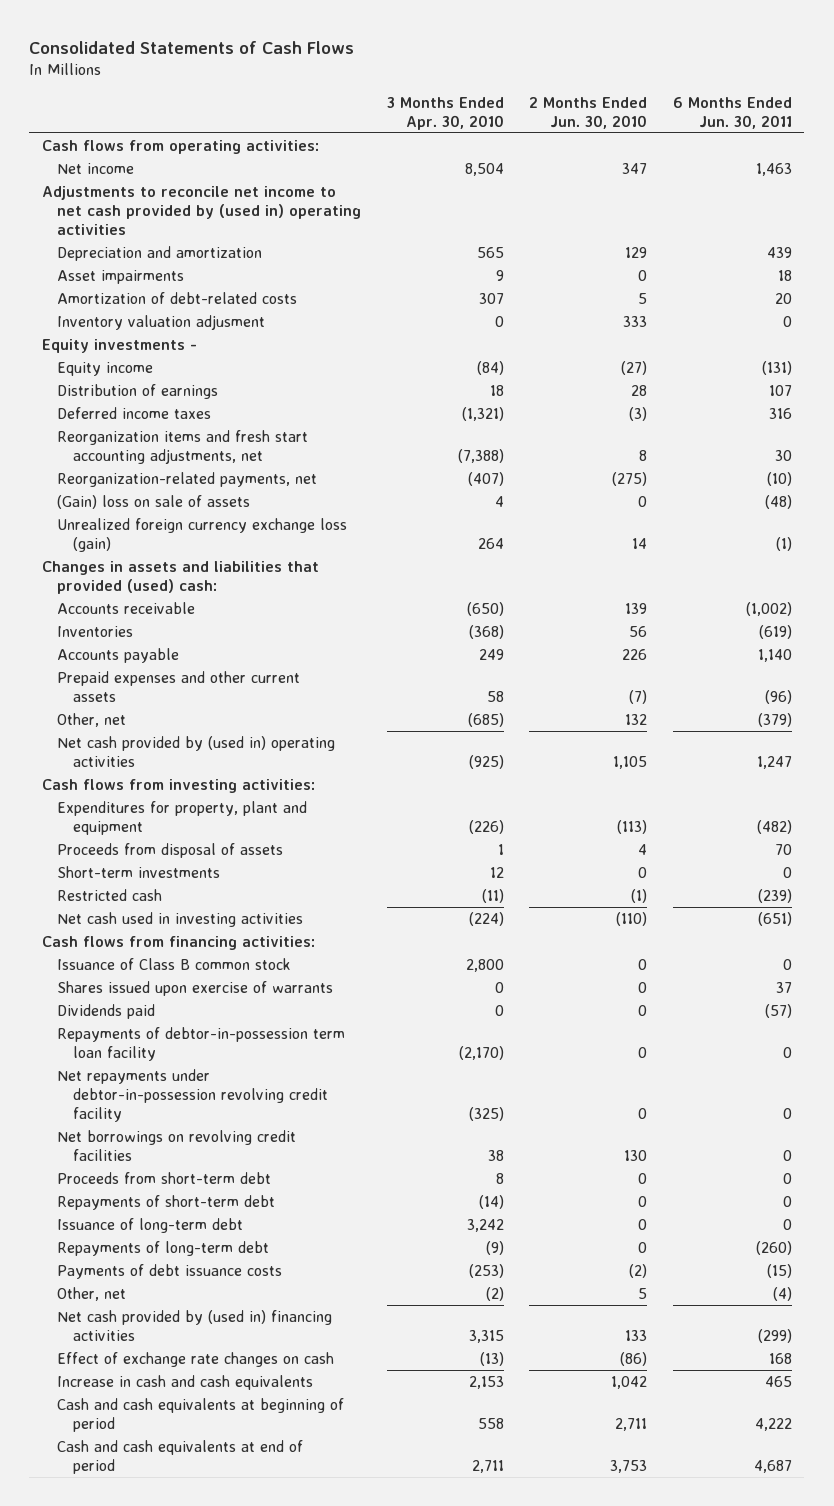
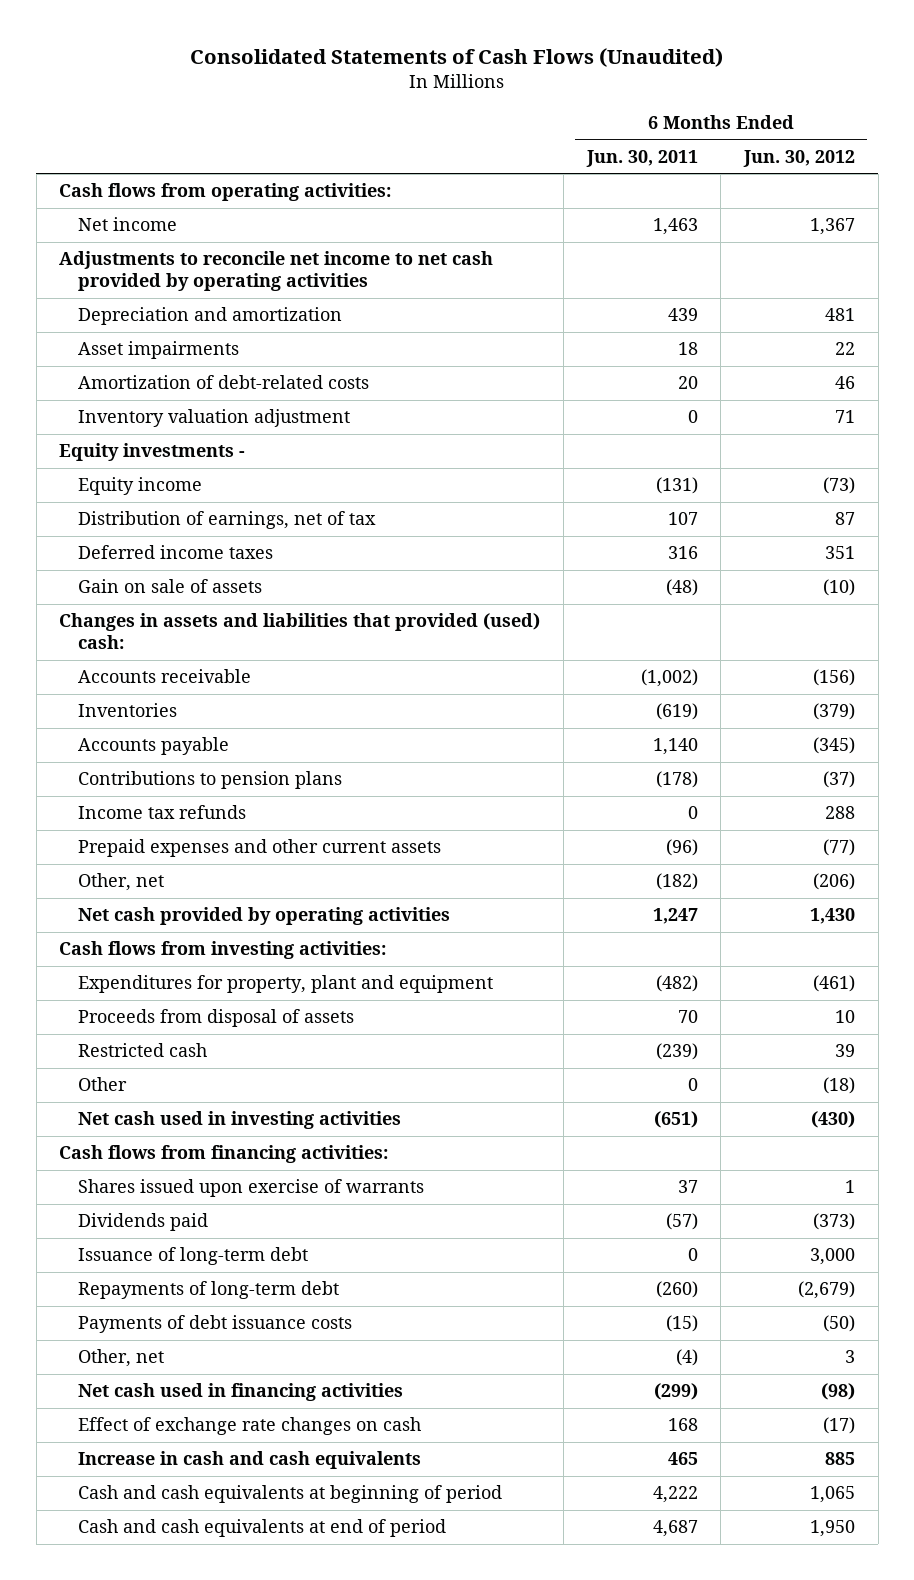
- Consolidated Statements of Cash Flows
+ Consolidated Statements of Cash Flows (Unaudited)
- | 3 Months Ended Apr. 30, 2010 | 2 Months Ended Jun. 30, 2010 | 6 Months Ended Jun. 30, 2011
+ | 6 Months Ended Jun. 30, 2011 | 6 Months Ended Jun. 30, 2012
- Adjustments to reconcile net income to net cash provided by (used in) operating activities
+ Adjustments to reconcile net income to net cash provided by operating activities
- Inventory valuation adjusment | 0 | 333 | 0
+ Inventory valuation adjustment | 0 | 71
- Distribution of earnings | 18 | 28 | 107
+ Distribution of earnings, net of tax | 107 | 87
- Reorganization items and fresh start accounting adjustments, net | (7,388) | 8 | 30
- Reorganization-related payments, net | (407) | (275) | (10)
- (Gain) loss on sale of assets | 4 | 0 | (48)
- Unrealized foreign currency exchange loss (gain) | 264 | 14 | (1)
+ Gain on sale of assets | (48) | (10)
+ Contributions to pension plans | (178) | (37)
+ Income tax refunds | 0 | 288
- Other, net | (685) | 132 | (379)
- Net cash provided by (used in) operating activities | (925) | 1,105 | 1,247
+ Other, net | (182) | (206)
+ Net cash provided by operating activities | 1,247 | 1,430
- Short-term investments | 12 | 0 | 0
+ Other | 0 | (18)
- Issuance of Class B common stock | 2,800 | 0 | 0
- Repayments of debtor-in-possession term loan facility | (2,170) | 0 | 0
- Net repayments under debtor-in-possession revolving credit facility | (325) | 0 | 0
- Net borrowings on revolving credit facilities | 38 | 130 | 0
- Proceeds from short-term debt | 8 | 0 | 0
- Repayments of short-term debt | (14) | 0 | 0
- Net cash provided by (used in) financing activities | 3,315 | 133 | (299)
+ Net cash used in financing activities | (299) | (98)

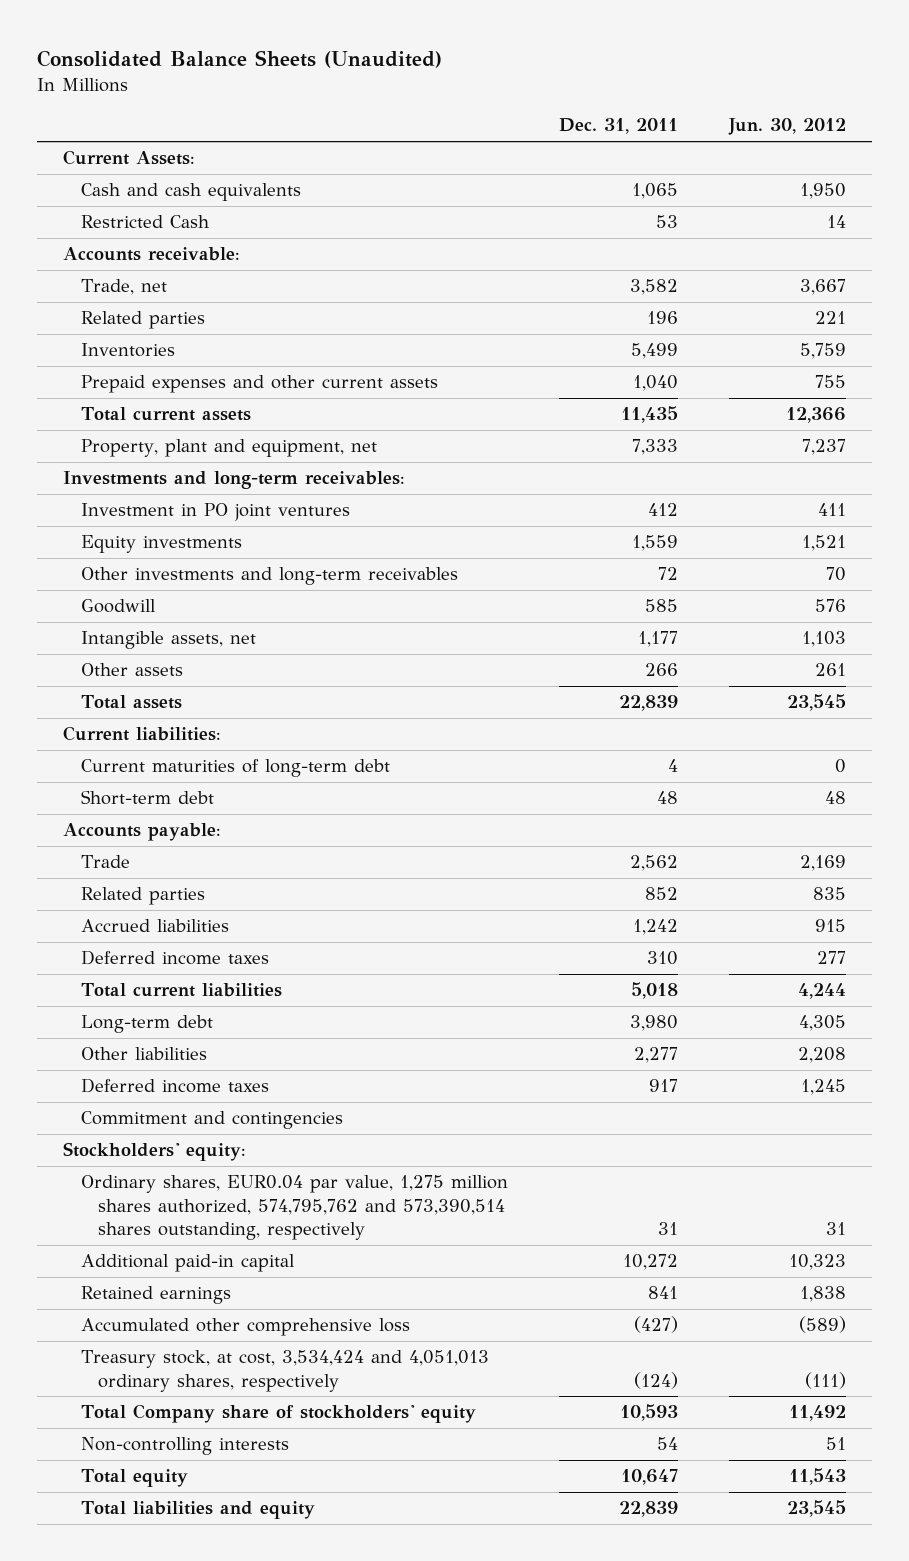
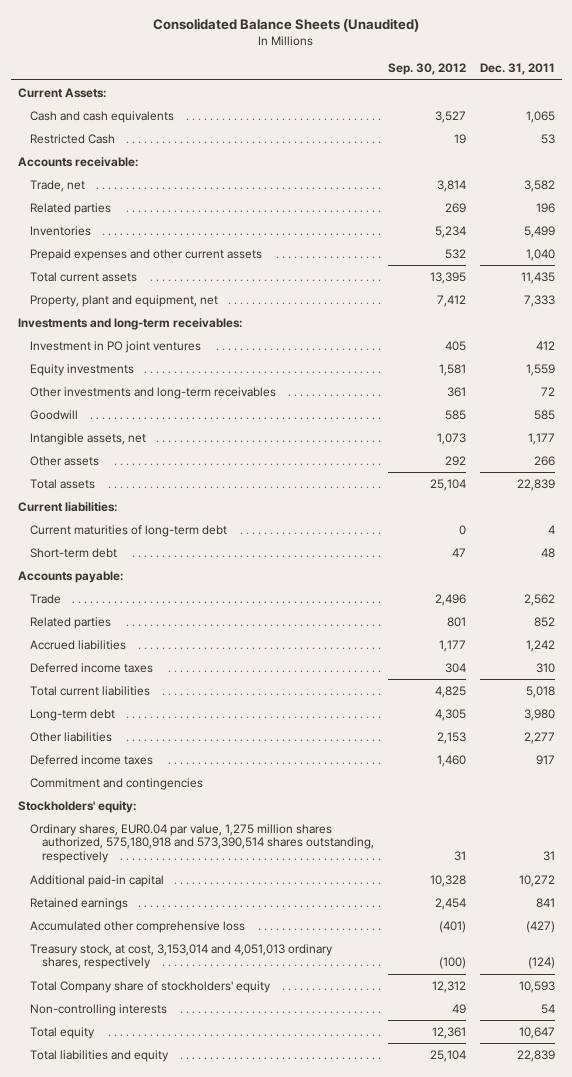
- | Dec. 31, 2011 | Jun. 30, 2012
+ | Sep. 30, 2012 | Dec. 31, 2011
- Ordinary shares, EUR0.04 par value, 1,275 million shares authorized, 574,795,762 and 573,390,514 shares outstanding, respectively | 31 | 31
+ Ordinary shares, EUR0.04 par value, 1,275 million shares authorized, 575,180,918 and 573,390,514 shares outstanding, respectively | 31 | 31
- Treasury stock, at cost, 3,534,424 and 4,051,013 ordinary shares, respectively | (124) | (111)
+ Treasury stock, at cost, 3,153,014 and 4,051,013 ordinary shares, respectively | (100) | (124)

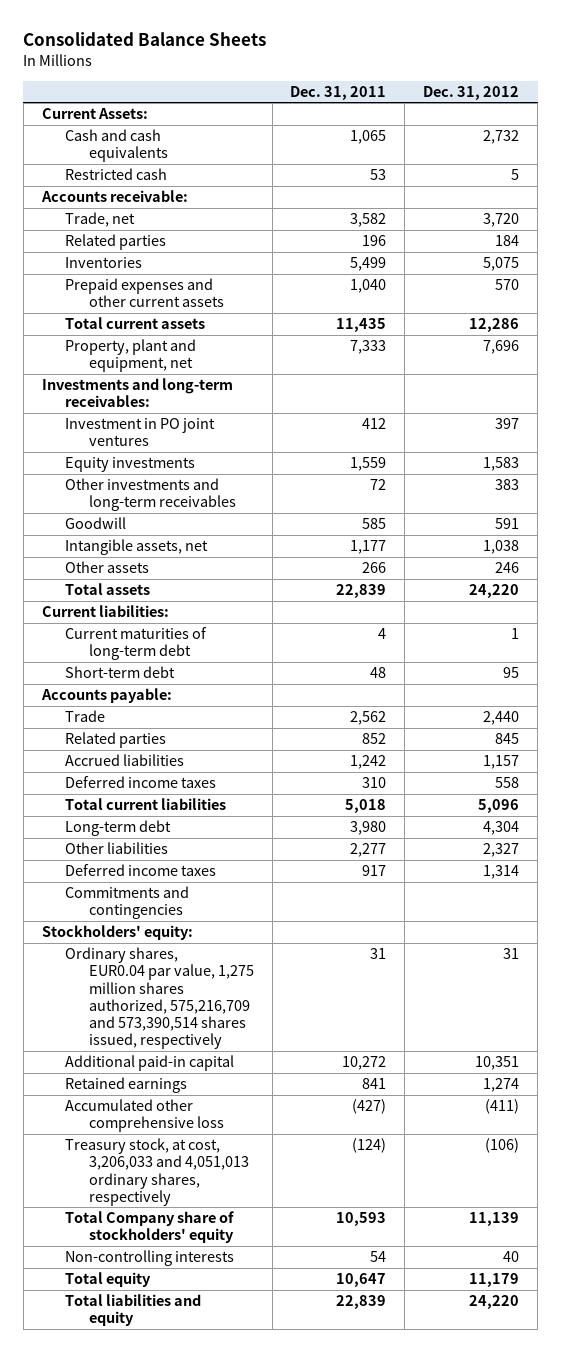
- Consolidated Balance Sheets (Unaudited)
+ Consolidated Balance Sheets
- | Sep. 30, 2012 | Dec. 31, 2011
+ | Dec. 31, 2011 | Dec. 31, 2012
- Restricted Cash | 19 | 53
+ Restricted cash | 53 | 5
- Commitment and contingencies
+ Commitments and contingencies
- Ordinary shares, EUR0.04 par value, 1,275 million shares authorized, 575,180,918 and 573,390,514 shares outstanding, respectively | 31 | 31
+ Ordinary shares, EUR0.04 par value, 1,275 million shares authorized, 575,216,709 and 573,390,514 shares issued, respectively | 31 | 31
- Treasury stock, at cost, 3,153,014 and 4,051,013 ordinary shares, respectively | (100) | (124)
+ Treasury stock, at cost, 3,206,033 and 4,051,013 ordinary shares, respectively | (124) | (106)

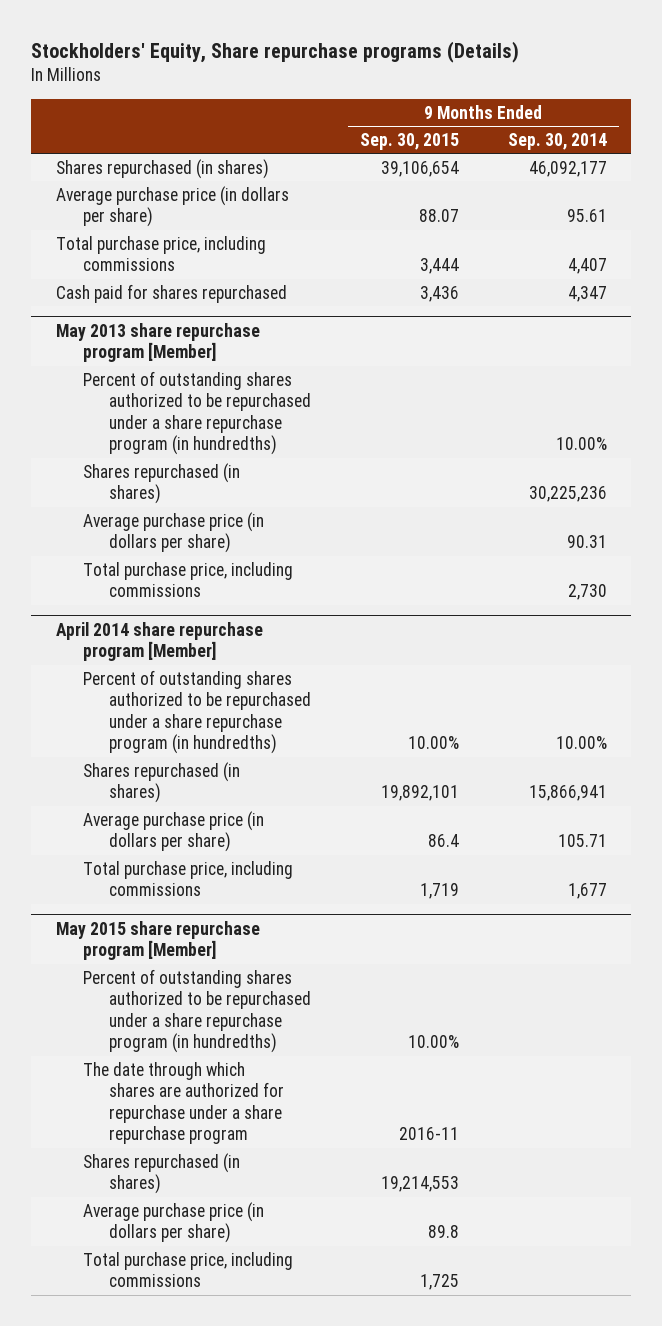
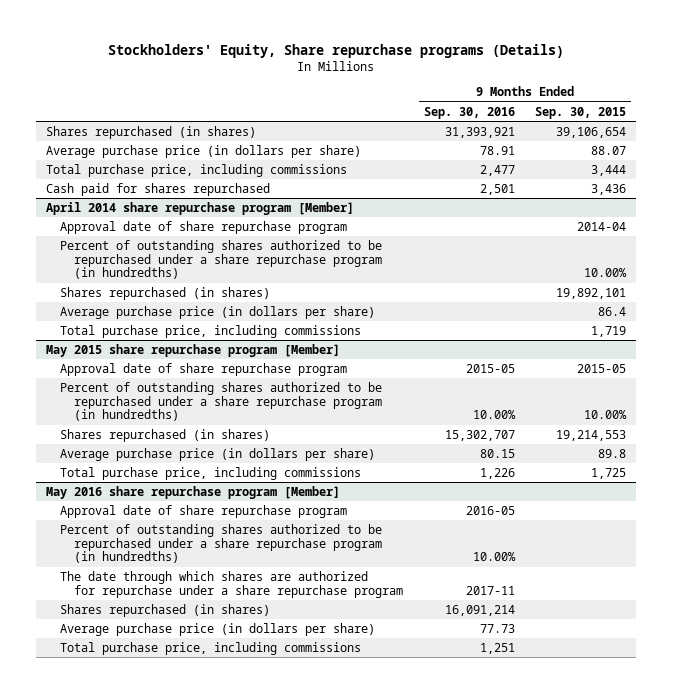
- | 9 Months Ended Sep. 30, 2015 | 9 Months Ended Sep. 30, 2014
+ | 9 Months Ended Sep. 30, 2016 | 9 Months Ended Sep. 30, 2015
- May 2013 share repurchase program [Member]
- Percent of outstanding shares authorized to be repurchased under a share repurchase program (in hundredths) | | 10.00%
- Shares repurchased (in shares) | | 30,225,236
- Average purchase price (in dollars per share) | | 90.31
- Total purchase price, including commissions | | 2,730
@ April 2014 share repurchase program [Member]
+ Approval date of share repurchase program | | 2014-04
@ May 2015 share repurchase program [Member]
+ Approval date of share repurchase program | 2015-05 | 2015-05
- The date through which shares are authorized for repurchase under a share repurchase program | 2016-11 |
+ May 2016 share repurchase program [Member]
+ Approval date of share repurchase program | 2016-05 |
+ Percent of outstanding shares authorized to be repurchased under a share repurchase program (in hundredths) | 10.00% |
+ The date through which shares are authorized for repurchase under a share repurchase program | 2017-11 |
+ Shares repurchased (in shares) | 16,091,214 |
+ Average purchase price (in dollars per share) | 77.73 |
+ Total purchase price, including commissions | 1,251 |

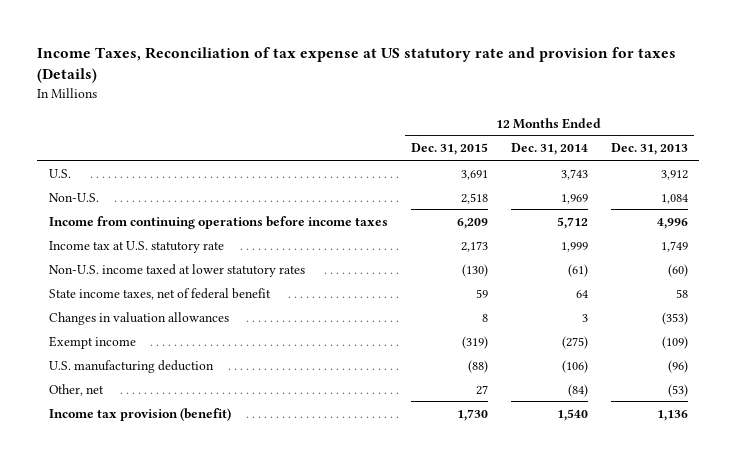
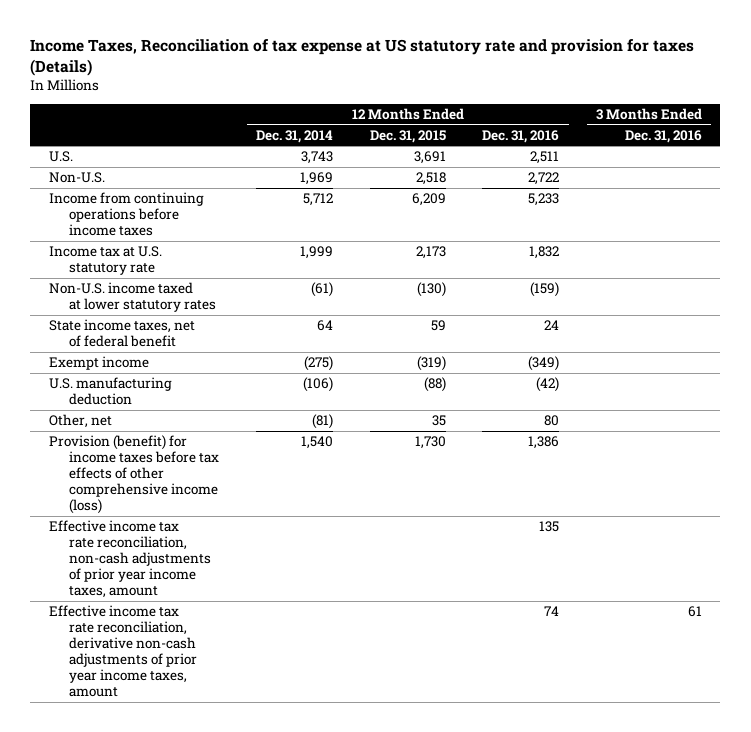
- | 12 Months Ended Dec. 31, 2015 | 12 Months Ended Dec. 31, 2014 | 12 Months Ended Dec. 31, 2013
+ | 12 Months Ended Dec. 31, 2014 | 12 Months Ended Dec. 31, 2015 | 12 Months Ended Dec. 31, 2016 | 3 Months Ended Dec. 31, 2016
- Changes in valuation allowances | 8 | 3 | (353)
- Other, net | 27 | (84) | (53)
- Income tax provision (benefit) | 1,730 | 1,540 | 1,136
+ Other, net | (81) | 35 | 80 |
+ Provision (benefit) for income taxes before tax effects of other comprehensive income (loss) | 1,540 | 1,730 | 1,386 |
+ Effective income tax rate reconciliation, non-cash adjustments of prior year income taxes, amount | | | 135 |
+ Effective income tax rate reconciliation, derivative non-cash adjustments of prior year income taxes, amount | | | 74 | 61

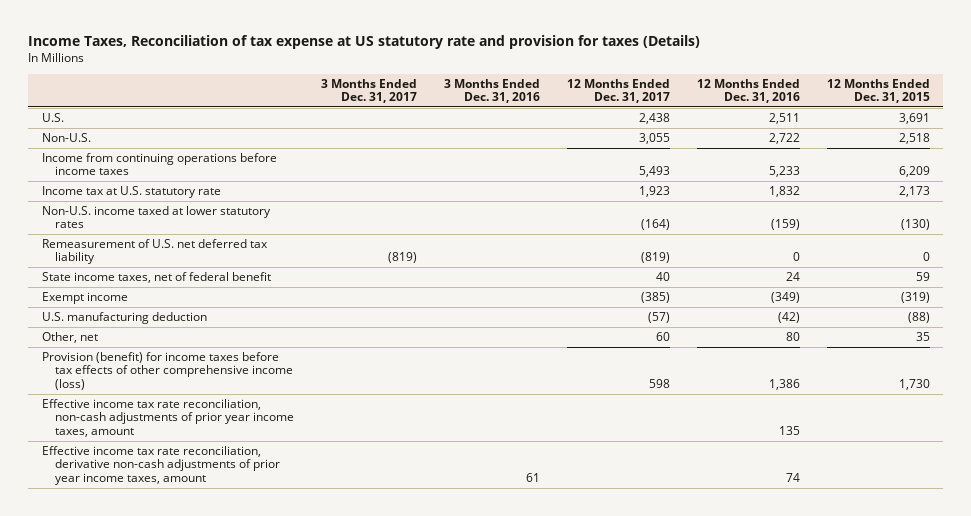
- | 12 Months Ended Dec. 31, 2014 | 12 Months Ended Dec. 31, 2015 | 12 Months Ended Dec. 31, 2016 | 3 Months Ended Dec. 31, 2016
+ | 3 Months Ended Dec. 31, 2017 | 3 Months Ended Dec. 31, 2016 | 12 Months Ended Dec. 31, 2017 | 12 Months Ended Dec. 31, 2016 | 12 Months Ended Dec. 31, 2015
+ Remeasurement of U.S. net deferred tax liability | (819) | | (819) | 0 | 0

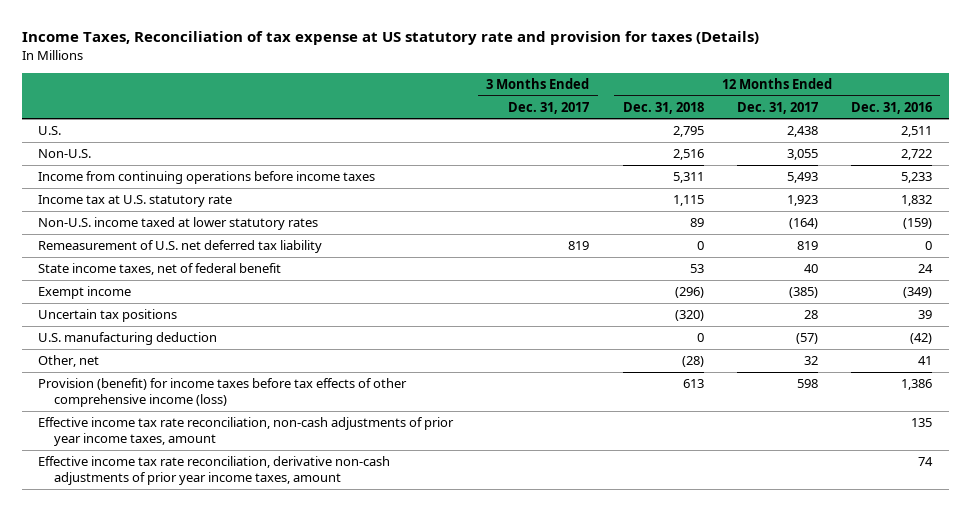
- | 3 Months Ended Dec. 31, 2017 | 3 Months Ended Dec. 31, 2016 | 12 Months Ended Dec. 31, 2017 | 12 Months Ended Dec. 31, 2016 | 12 Months Ended Dec. 31, 2015
+ | 3 Months Ended Dec. 31, 2017 | 12 Months Ended Dec. 31, 2018 | 12 Months Ended Dec. 31, 2017 | 12 Months Ended Dec. 31, 2016
- Remeasurement of U.S. net deferred tax liability | (819) | | (819) | 0 | 0
+ Remeasurement of U.S. net deferred tax liability | 819 | 0 | 819 | 0
+ Uncertain tax positions | | (320) | 28 | 39
- Other, net | | | 60 | 80 | 35
+ Other, net | | (28) | 32 | 41

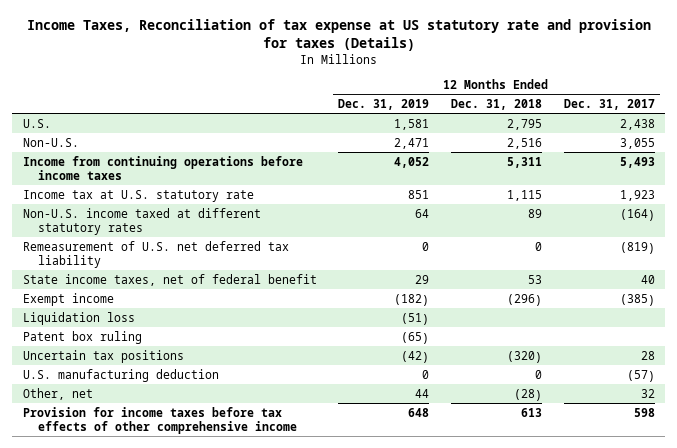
- | 3 Months Ended Dec. 31, 2017 | 12 Months Ended Dec. 31, 2018 | 12 Months Ended Dec. 31, 2017 | 12 Months Ended Dec. 31, 2016
+ | 12 Months Ended Dec. 31, 2019 | 12 Months Ended Dec. 31, 2018 | 12 Months Ended Dec. 31, 2017
- Non-U.S. income taxed at lower statutory rates | | 89 | (164) | (159)
- Remeasurement of U.S. net deferred tax liability | 819 | 0 | 819 | 0
+ Non-U.S. income taxed at different statutory rates | 64 | 89 | (164)
+ Remeasurement of U.S. net deferred tax liability | 0 | 0 | (819)
+ Liquidation loss | (51) | |
+ Patent box ruling | (65) | |
- Provision (benefit) for income taxes before tax effects of other comprehensive income (loss) | | 613 | 598 | 1,386
- Effective income tax rate reconciliation, non-cash adjustments of prior year income taxes, amount | | | | 135
- Effective income tax rate reconciliation, derivative non-cash adjustments of prior year income taxes, amount | | | | 74
+ Provision for income taxes before tax effects of other comprehensive income | 648 | 613 | 598

